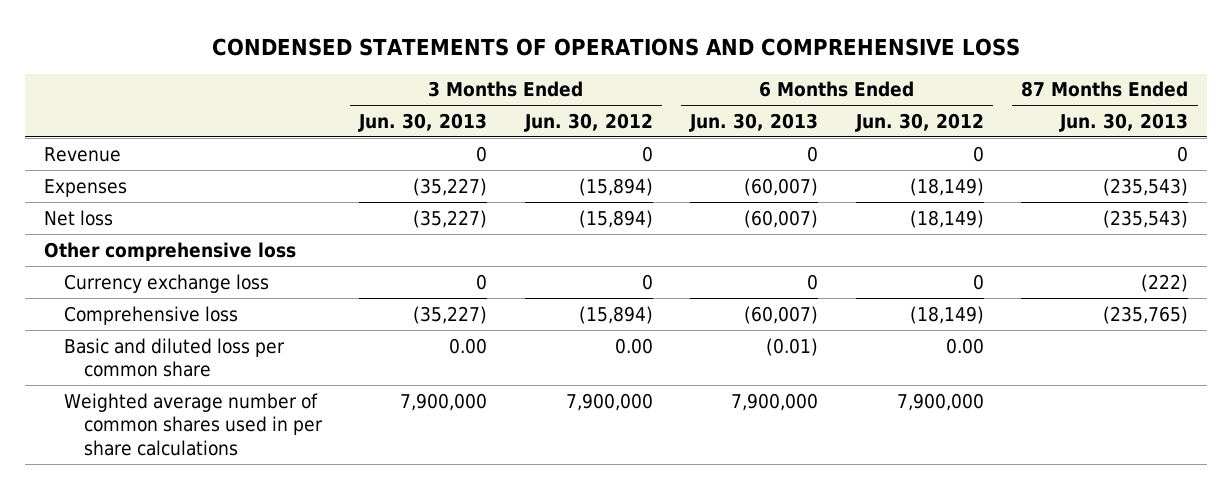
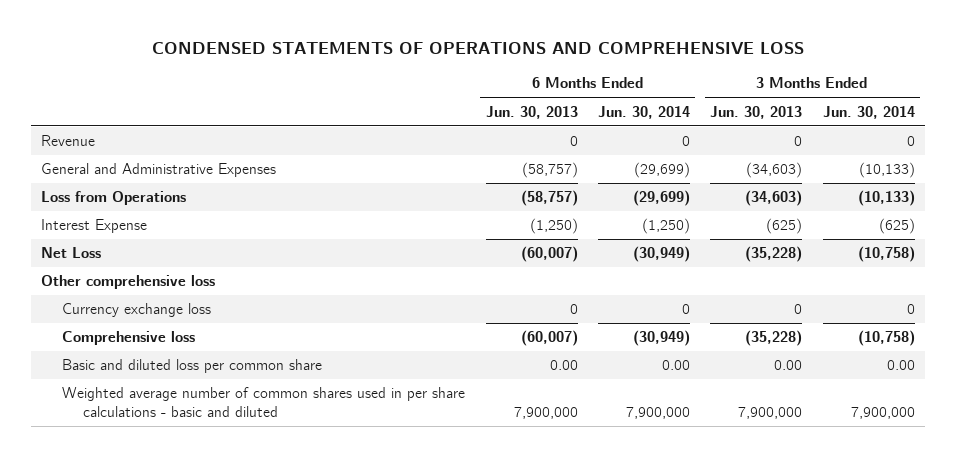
- | 3 Months Ended Jun. 30, 2013 | 3 Months Ended Jun. 30, 2012 | 6 Months Ended Jun. 30, 2013 | 6 Months Ended Jun. 30, 2012 | 87 Months Ended Jun. 30, 2013
+ | 6 Months Ended Jun. 30, 2013 | 6 Months Ended Jun. 30, 2014 | 3 Months Ended Jun. 30, 2013 | 3 Months Ended Jun. 30, 2014
- Expenses | (35,227) | (15,894) | (60,007) | (18,149) | (235,543)
- Net loss | (35,227) | (15,894) | (60,007) | (18,149) | (235,543)
+ General and Administrative Expenses | (58,757) | (29,699) | (34,603) | (10,133)
+ Loss from Operations | (58,757) | (29,699) | (34,603) | (10,133)
+ Interest Expense | (1,250) | (1,250) | (625) | (625)
+ Net Loss | (60,007) | (30,949) | (35,228) | (10,758)
- Comprehensive loss | (35,227) | (15,894) | (60,007) | (18,149) | (235,765)
- Basic and diluted loss per common share | 0.00 | 0.00 | (0.01) | 0.00 |
- Weighted average number of common shares used in per share calculations | 7,900,000 | 7,900,000 | 7,900,000 | 7,900,000 |
+ Comprehensive loss | (60,007) | (30,949) | (35,228) | (10,758)
+ Basic and diluted loss per common share | 0.00 | 0.00 | 0.00 | 0.00
+ Weighted average number of common shares used in per share calculations - basic and diluted | 7,900,000 | 7,900,000 | 7,900,000 | 7,900,000

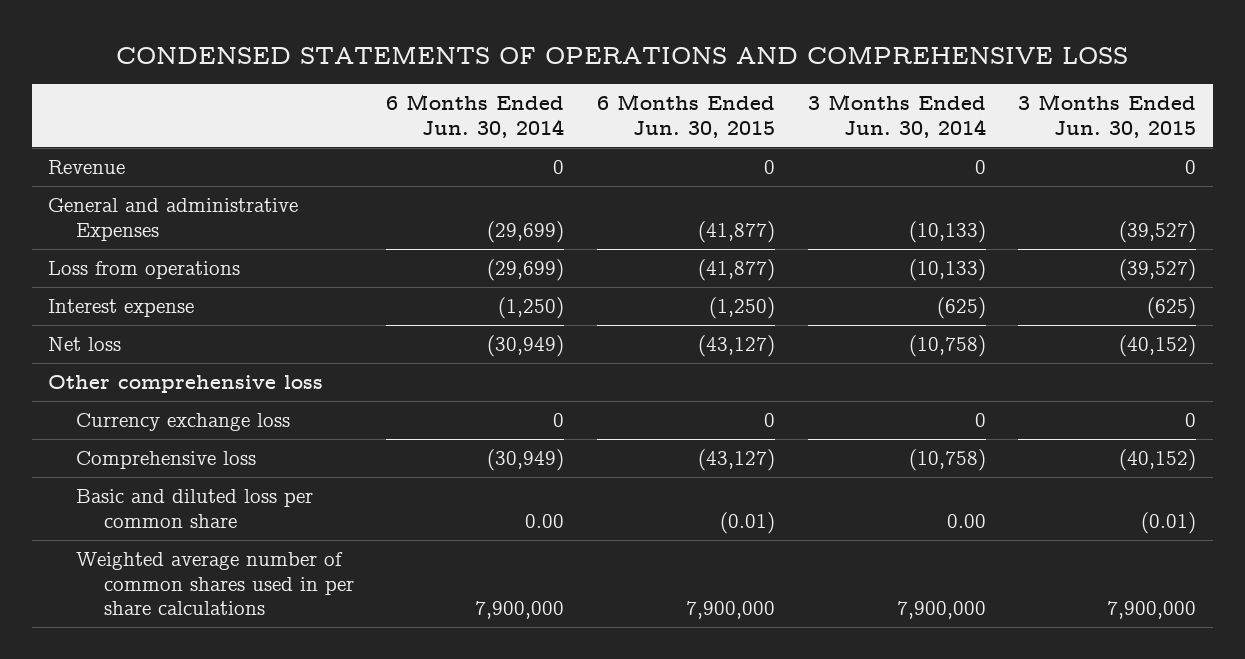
- | 6 Months Ended Jun. 30, 2013 | 6 Months Ended Jun. 30, 2014 | 3 Months Ended Jun. 30, 2013 | 3 Months Ended Jun. 30, 2014
+ | 6 Months Ended Jun. 30, 2014 | 6 Months Ended Jun. 30, 2015 | 3 Months Ended Jun. 30, 2014 | 3 Months Ended Jun. 30, 2015
- General and Administrative Expenses | (58,757) | (29,699) | (34,603) | (10,133)
- Loss from Operations | (58,757) | (29,699) | (34,603) | (10,133)
- Interest Expense | (1,250) | (1,250) | (625) | (625)
- Net Loss | (60,007) | (30,949) | (35,228) | (10,758)
+ General and administrative Expenses | (29,699) | (41,877) | (10,133) | (39,527)
+ Loss from operations | (29,699) | (41,877) | (10,133) | (39,527)
+ Interest expense | (1,250) | (1,250) | (625) | (625)
+ Net loss | (30,949) | (43,127) | (10,758) | (40,152)
- Weighted average number of common shares used in per share calculations - basic and diluted | 7,900,000 | 7,900,000 | 7,900,000 | 7,900,000
+ Weighted average number of common shares used in per share calculations | 7,900,000 | 7,900,000 | 7,900,000 | 7,900,000

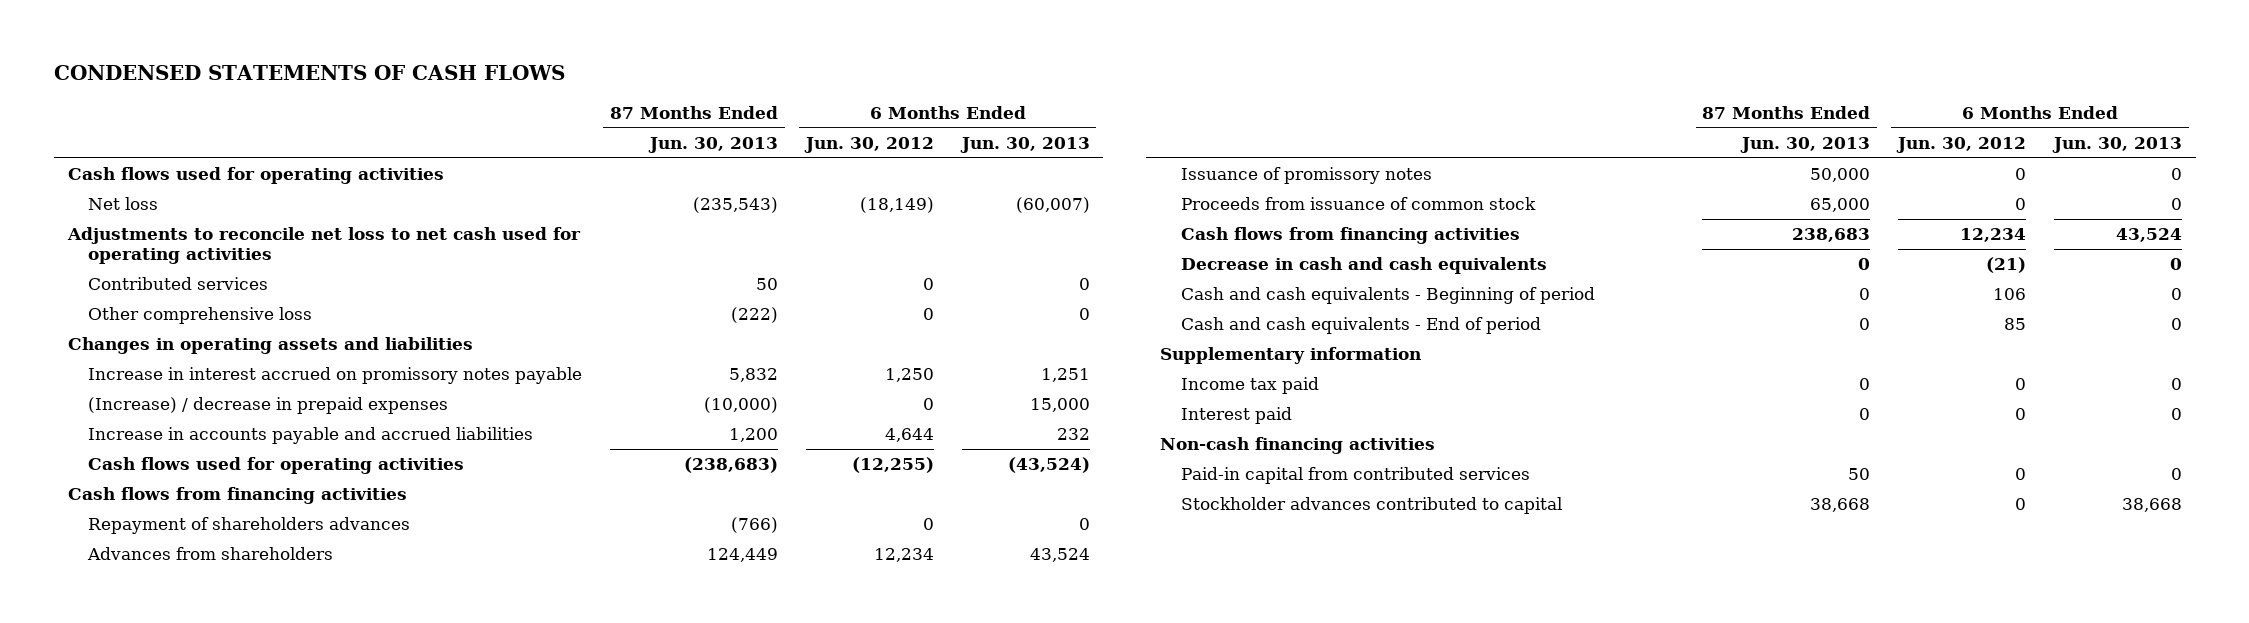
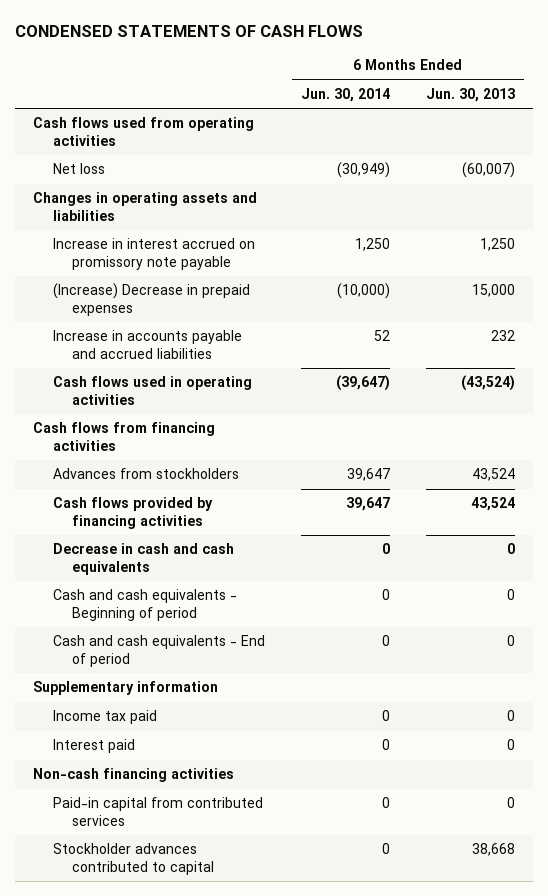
- | 87 Months Ended Jun. 30, 2013 | 6 Months Ended Jun. 30, 2012 | 6 Months Ended Jun. 30, 2013
+ | 6 Months Ended Jun. 30, 2014 | 6 Months Ended Jun. 30, 2013
- Cash flows used for operating activities
+ Cash flows used from operating activities
- Adjustments to reconcile net loss to net cash used for operating activities
- Contributed services | 50 | 0 | 0
- Other comprehensive loss | (222) | 0 | 0
- Increase in interest accrued on promissory notes payable | 5,832 | 1,250 | 1,251
- (Increase) / decrease in prepaid expenses | (10,000) | 0 | 15,000
+ Increase in interest accrued on promissory note payable | 1,250 | 1,250
+ (Increase) Decrease in prepaid expenses | (10,000) | 15,000
- Cash flows used for operating activities | (238,683) | (12,255) | (43,524)
+ Cash flows used in operating activities | (39,647) | (43,524)
- Repayment of shareholders advances | (766) | 0 | 0
- Advances from shareholders | 124,449 | 12,234 | 43,524
- Issuance of promissory notes | 50,000 | 0 | 0
- Proceeds from issuance of common stock | 65,000 | 0 | 0
- Cash flows from financing activities | 238,683 | 12,234 | 43,524
+ Advances from stockholders | 39,647 | 43,524
+ Cash flows provided by financing activities | 39,647 | 43,524

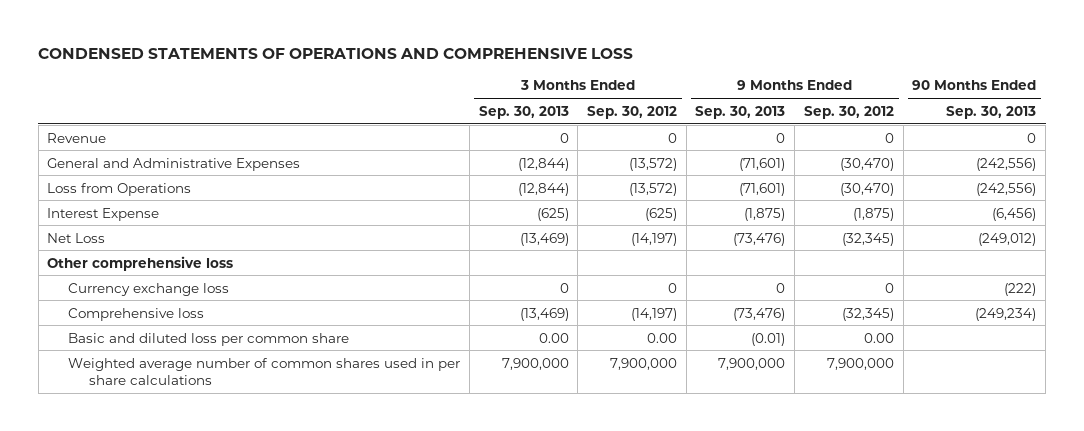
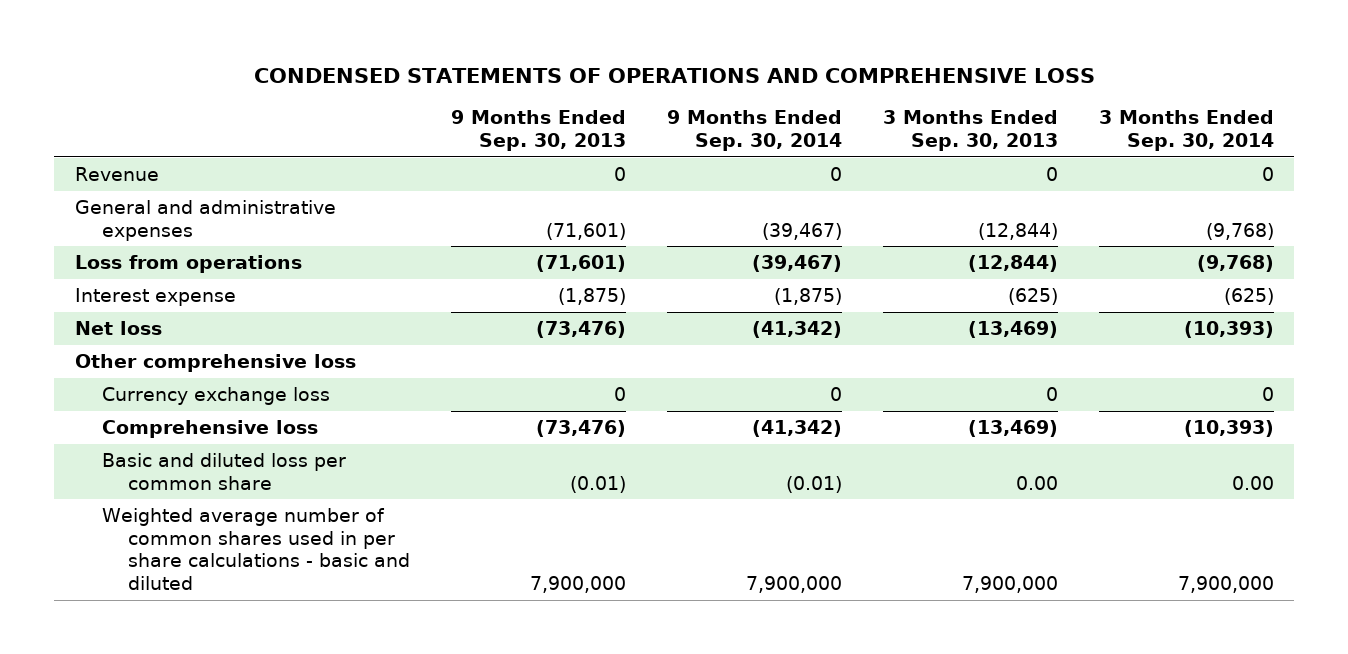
- | 3 Months Ended Sep. 30, 2013 | 3 Months Ended Sep. 30, 2012 | 9 Months Ended Sep. 30, 2013 | 9 Months Ended Sep. 30, 2012 | 90 Months Ended Sep. 30, 2013
+ | 9 Months Ended Sep. 30, 2013 | 9 Months Ended Sep. 30, 2014 | 3 Months Ended Sep. 30, 2013 | 3 Months Ended Sep. 30, 2014
- General and Administrative Expenses | (12,844) | (13,572) | (71,601) | (30,470) | (242,556)
- Loss from Operations | (12,844) | (13,572) | (71,601) | (30,470) | (242,556)
- Interest Expense | (625) | (625) | (1,875) | (1,875) | (6,456)
- Net Loss | (13,469) | (14,197) | (73,476) | (32,345) | (249,012)
+ General and administrative expenses | (71,601) | (39,467) | (12,844) | (9,768)
+ Loss from operations | (71,601) | (39,467) | (12,844) | (9,768)
+ Interest expense | (1,875) | (1,875) | (625) | (625)
+ Net loss | (73,476) | (41,342) | (13,469) | (10,393)
- Weighted average number of common shares used in per share calculations | 7,900,000 | 7,900,000 | 7,900,000 | 7,900,000 |
+ Weighted average number of common shares used in per share calculations - basic and diluted | 7,900,000 | 7,900,000 | 7,900,000 | 7,900,000

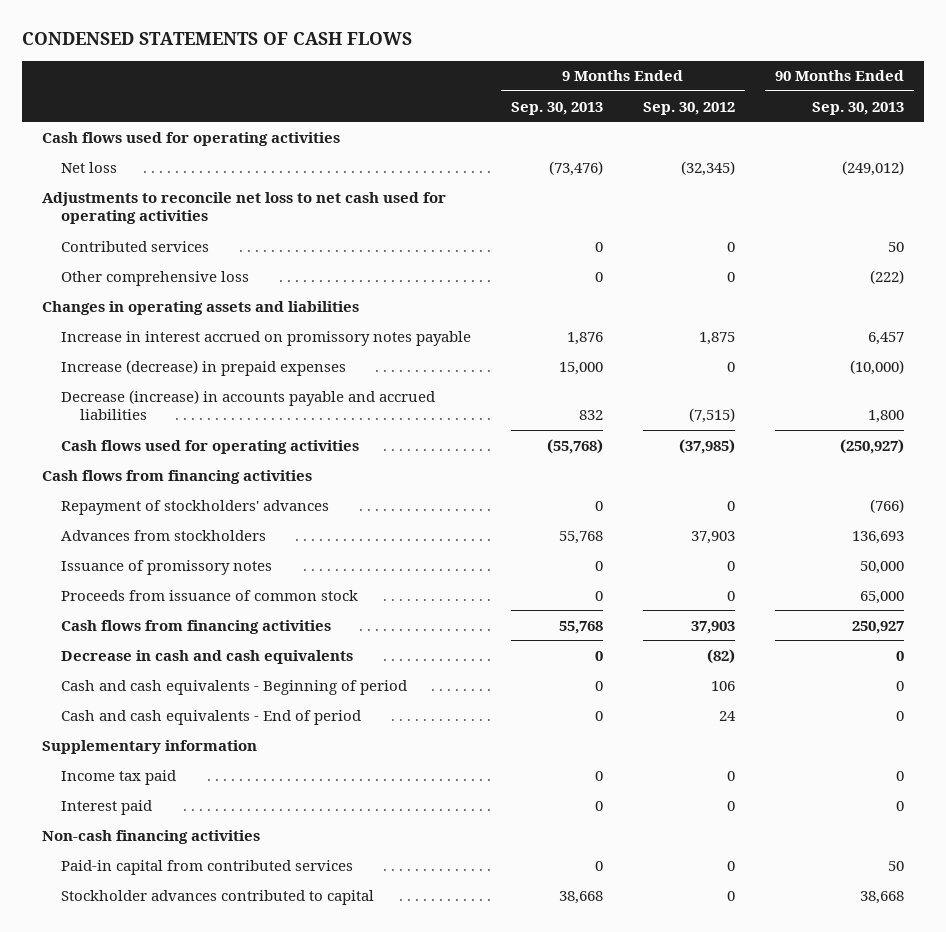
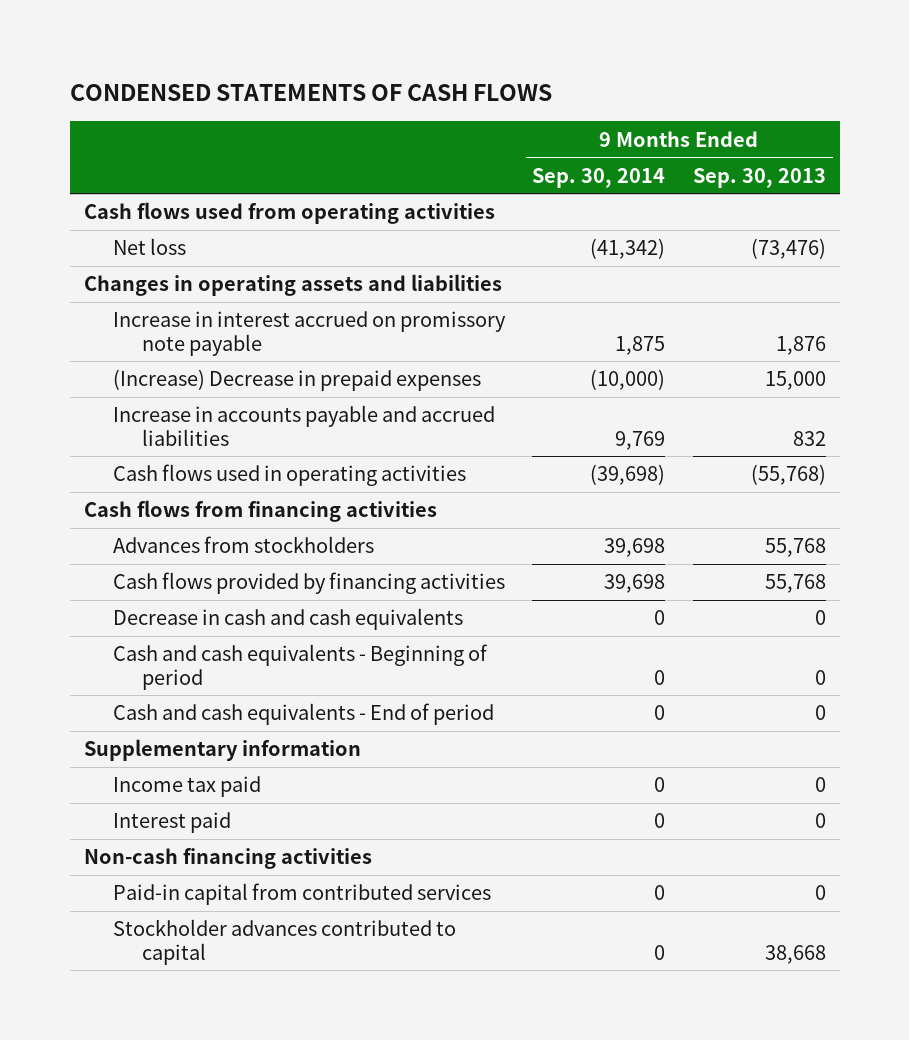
- | 9 Months Ended Sep. 30, 2013 | 9 Months Ended Sep. 30, 2012 | 90 Months Ended Sep. 30, 2013
+ | 9 Months Ended Sep. 30, 2014 | 9 Months Ended Sep. 30, 2013
- Cash flows used for operating activities
+ Cash flows used from operating activities
- Adjustments to reconcile net loss to net cash used for operating activities
- Contributed services | 0 | 0 | 50
- Other comprehensive loss | 0 | 0 | (222)
- Increase in interest accrued on promissory notes payable | 1,876 | 1,875 | 6,457
- Increase (decrease) in prepaid expenses | 15,000 | 0 | (10,000)
- Decrease (increase) in accounts payable and accrued liabilities | 832 | (7,515) | 1,800
- Cash flows used for operating activities | (55,768) | (37,985) | (250,927)
+ Increase in interest accrued on promissory note payable | 1,875 | 1,876
+ (Increase) Decrease in prepaid expenses | (10,000) | 15,000
+ Increase in accounts payable and accrued liabilities | 9,769 | 832
+ Cash flows used in operating activities | (39,698) | (55,768)
- Repayment of stockholders' advances | 0 | 0 | (766)
- Issuance of promissory notes | 0 | 0 | 50,000
- Proceeds from issuance of common stock | 0 | 0 | 65,000
- Cash flows from financing activities | 55,768 | 37,903 | 250,927
+ Cash flows provided by financing activities | 39,698 | 55,768

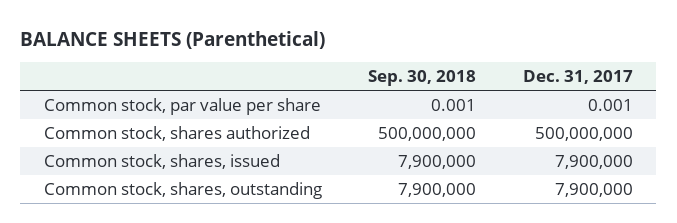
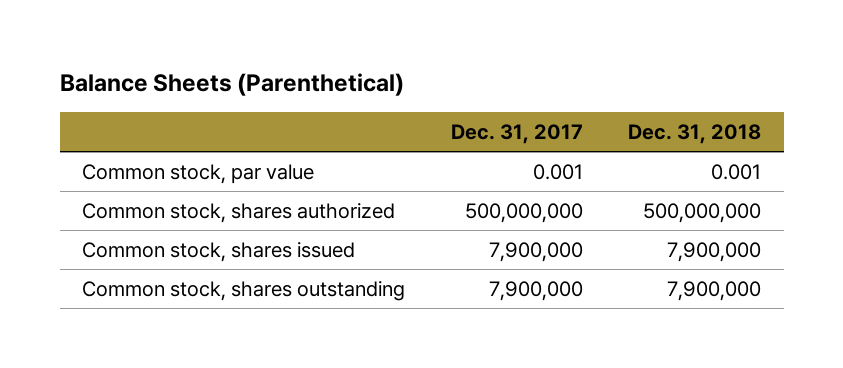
- BALANCE SHEETS (Parenthetical)
+ Balance Sheets (Parenthetical)
- | Sep. 30, 2018 | Dec. 31, 2017
+ | Dec. 31, 2017 | Dec. 31, 2018
- Common stock, par value per share | 0.001 | 0.001
+ Common stock, par value | 0.001 | 0.001
- Common stock, shares, issued | 7,900,000 | 7,900,000
- Common stock, shares, outstanding | 7,900,000 | 7,900,000
+ Common stock, shares issued | 7,900,000 | 7,900,000
+ Common stock, shares outstanding | 7,900,000 | 7,900,000

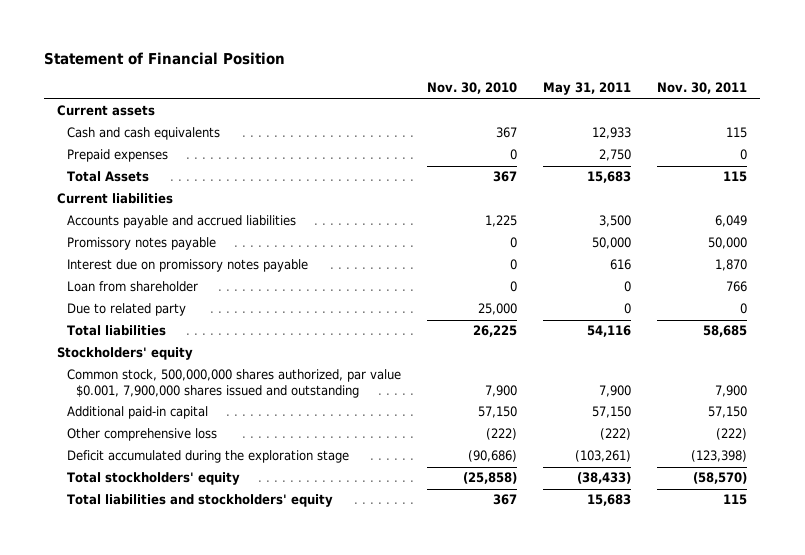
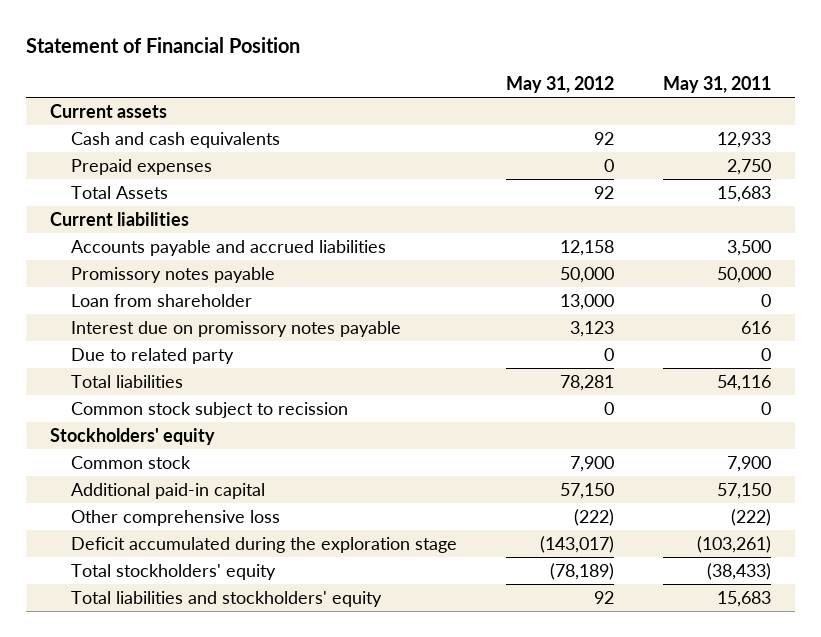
- | Nov. 30, 2010 | May 31, 2011 | Nov. 30, 2011
+ | May 31, 2012 | May 31, 2011
moved down: Interest due on promissory notes payable | 3,123 | 616
+ Common stock subject to recission | 0 | 0
- Common stock, 500,000,000 shares authorized, par value $0.001, 7,900,000 shares issued and outstanding | 7,900 | 7,900 | 7,900
+ Common stock | 7,900 | 7,900

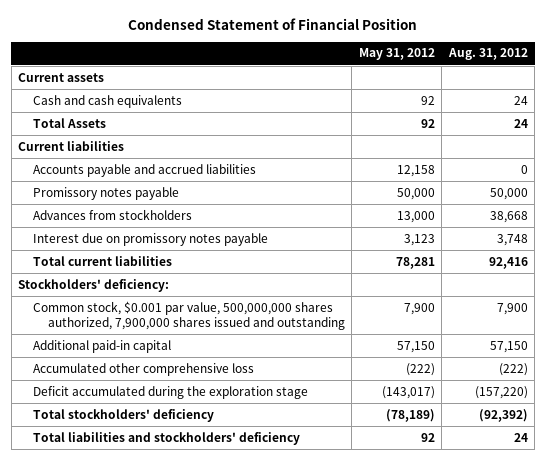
- Statement of Financial Position
+ Condensed Statement of Financial Position
- | May 31, 2012 | May 31, 2011
+ | May 31, 2012 | Aug. 31, 2012
- Prepaid expenses | 0 | 2,750
- Loan from shareholder | 13,000 | 0
+ Advances from stockholders | 13,000 | 38,668
- Due to related party | 0 | 0
- Total liabilities | 78,281 | 54,116
- Common stock subject to recission | 0 | 0
- Stockholders' equity
- Common stock | 7,900 | 7,900
+ Total current liabilities | 78,281 | 92,416
+ Stockholders' deficiency:
+ Common stock, $0.001 par value, 500,000,000 shares authorized, 7,900,000 shares issued and outstanding | 7,900 | 7,900
- Other comprehensive loss | (222) | (222)
+ Accumulated other comprehensive loss | (222) | (222)
- Total stockholders' equity | (78,189) | (38,433)
- Total liabilities and stockholders' equity | 92 | 15,683
+ Total stockholders' deficiency | (78,189) | (92,392)
+ Total liabilities and stockholders' deficiency | 92 | 24

